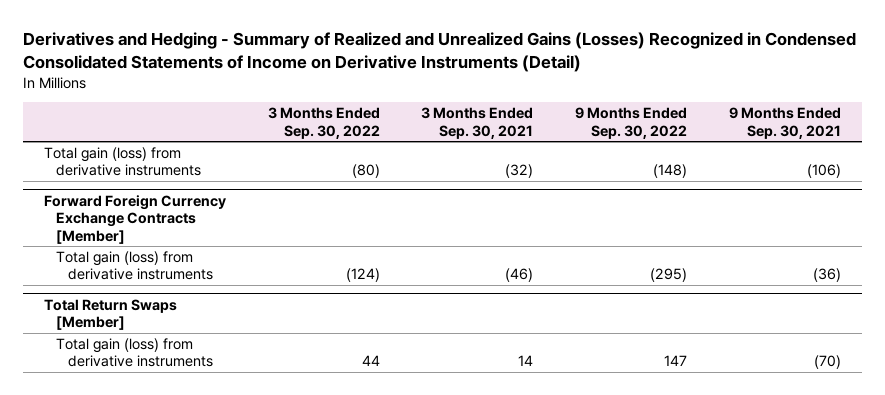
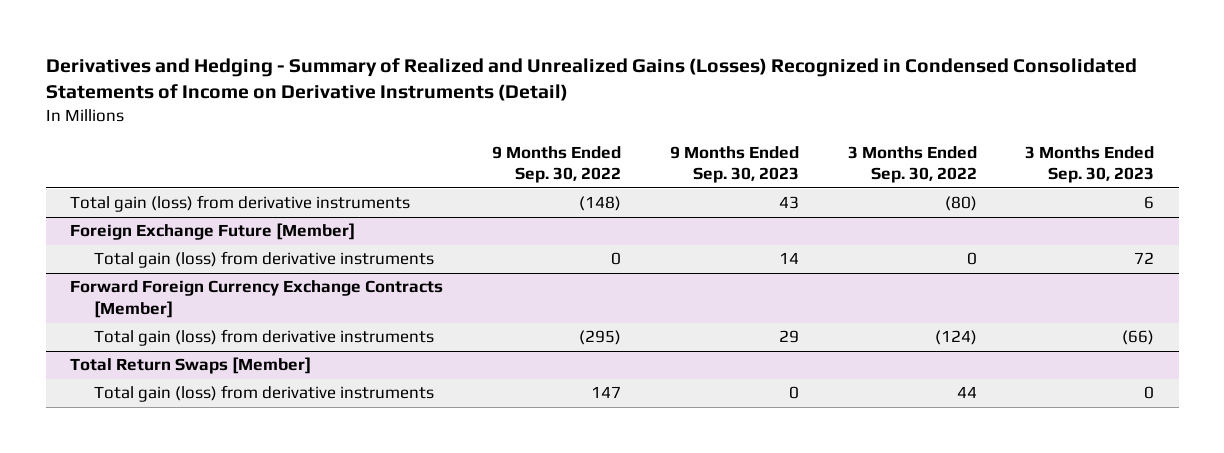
- | 3 Months Ended Sep. 30, 2022 | 3 Months Ended Sep. 30, 2021 | 9 Months Ended Sep. 30, 2022 | 9 Months Ended Sep. 30, 2021
+ | 9 Months Ended Sep. 30, 2022 | 9 Months Ended Sep. 30, 2023 | 3 Months Ended Sep. 30, 2022 | 3 Months Ended Sep. 30, 2023
+ Foreign Exchange Future [Member]
+ Total gain (loss) from derivative instruments | 0 | 14 | 0 | 72

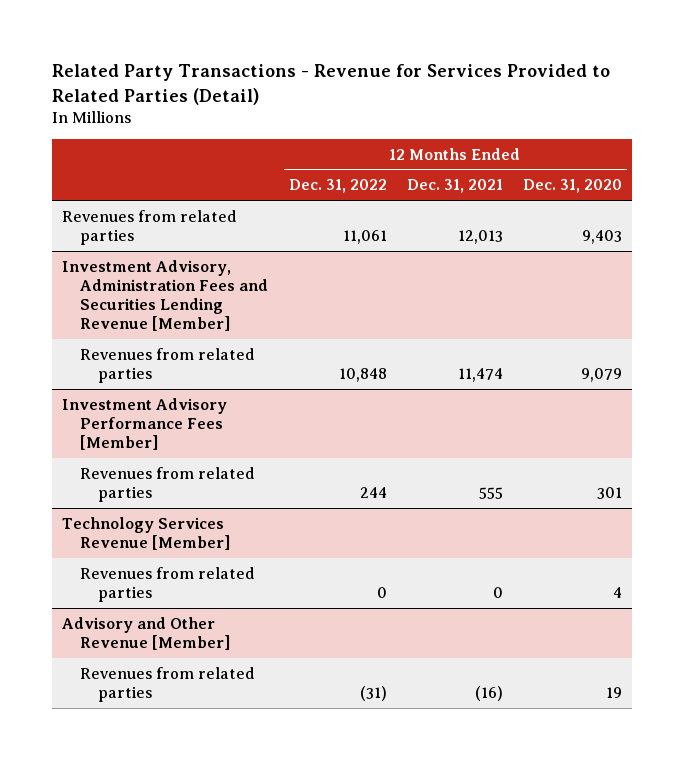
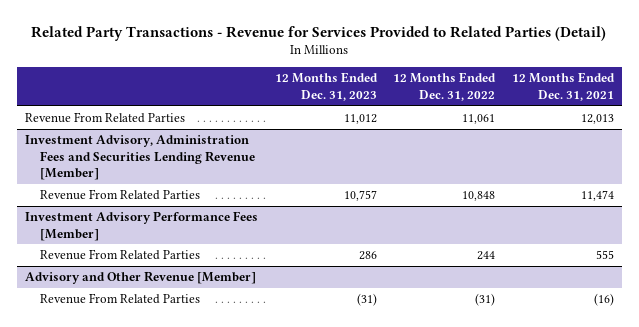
- | 12 Months Ended Dec. 31, 2022 | 12 Months Ended Dec. 31, 2021 | 12 Months Ended Dec. 31, 2020
+ | 12 Months Ended Dec. 31, 2023 | 12 Months Ended Dec. 31, 2022 | 12 Months Ended Dec. 31, 2021
- Revenues from related parties | 11,061 | 12,013 | 9,403
+ Revenue From Related Parties | 11,012 | 11,061 | 12,013
@ Investment Advisory, Administration Fees and Securities Lending Revenue [Member]
- Revenues from related parties | 10,848 | 11,474 | 9,079
+ Revenue From Related Parties | 10,757 | 10,848 | 11,474
@ Investment Advisory Performance Fees [Member]
- Revenues from related parties | 244 | 555 | 301
- Technology Services Revenue [Member]
- Revenues from related parties | 0 | 0 | 4
@ Investment Advisory Performance Fees [Member]
+ Revenue From Related Parties | 286 | 244 | 555
@ Advisory and Other Revenue [Member]
- Revenues from related parties | (31) | (16) | 19
+ Revenue From Related Parties | (31) | (31) | (16)

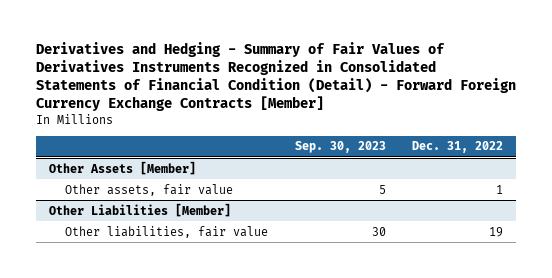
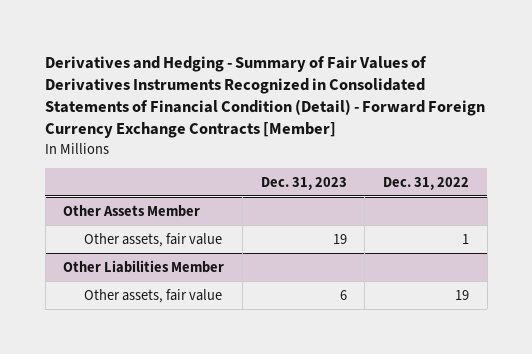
- | Sep. 30, 2023 | Dec. 31, 2022
+ | Dec. 31, 2023 | Dec. 31, 2022
- Other Assets [Member]
+ Other Assets Member
- Other Liabilities [Member]
- Other liabilities, fair value | 30 | 19
+ Other Liabilities Member
+ Other assets, fair value | 6 | 19

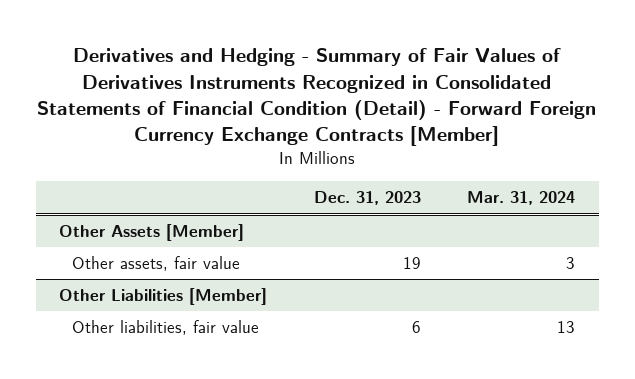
- | Dec. 31, 2023 | Dec. 31, 2022
+ | Dec. 31, 2023 | Mar. 31, 2024
- Other Assets Member
+ Other Assets [Member]
- Other Liabilities Member
- Other assets, fair value | 6 | 19
+ Other Liabilities [Member]
+ Other liabilities, fair value | 6 | 13

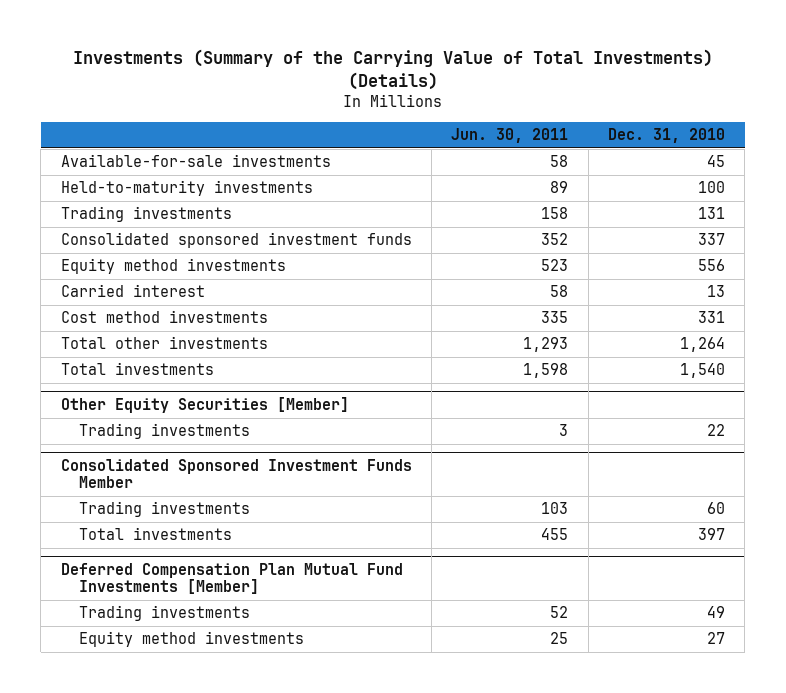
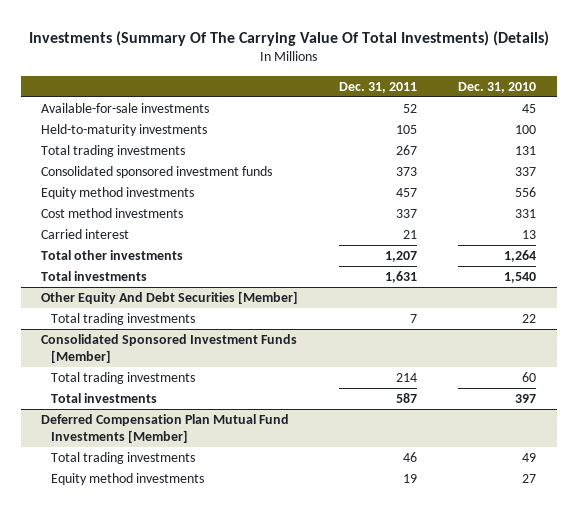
- Investments (Summary of the Carrying Value of Total Investments) (Details)
+ Investments (Summary Of The Carrying Value Of Total Investments) (Details)
- | Jun. 30, 2011 | Dec. 31, 2010
+ | Dec. 31, 2011 | Dec. 31, 2010
- Trading investments | 158 | 131
+ Total trading investments | 267 | 131
moved down: Carried interest | 21 | 13
- Other Equity Securities [Member]
- Trading investments | 3 | 22
- Consolidated Sponsored Investment Funds Member
- Trading investments | 103 | 60
+ Other Equity And Debt Securities [Member]
+ Total trading investments | 7 | 22
+ Consolidated Sponsored Investment Funds [Member]
+ Total trading investments | 214 | 60
@ Deferred Compensation Plan Mutual Fund Investments [Member]
- Trading investments | 52 | 49
+ Total trading investments | 46 | 49

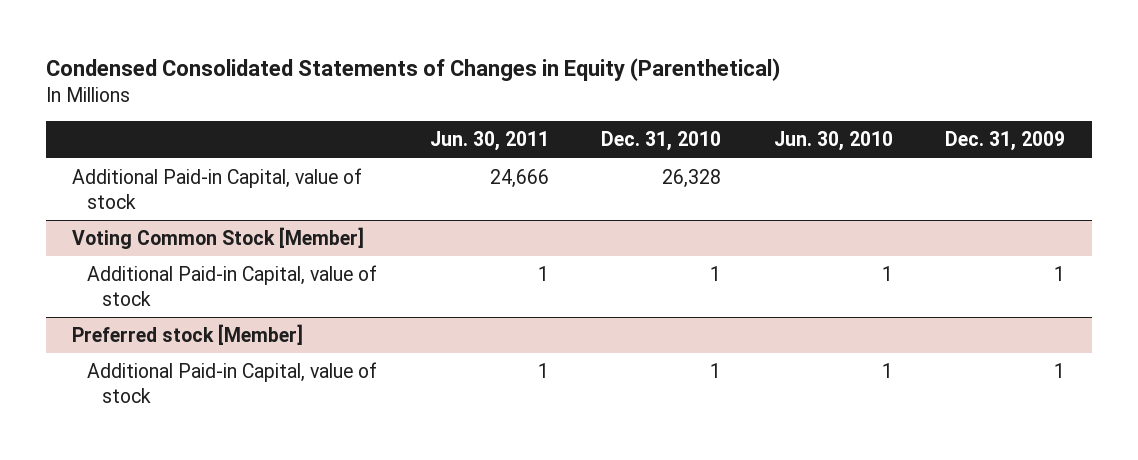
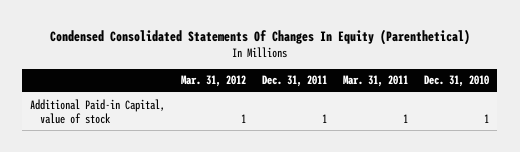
- Condensed Consolidated Statements of Changes in Equity (Parenthetical)
+ Condensed Consolidated Statements Of Changes In Equity (Parenthetical)
- | Jun. 30, 2011 | Dec. 31, 2010 | Jun. 30, 2010 | Dec. 31, 2009
+ | Mar. 31, 2012 | Dec. 31, 2011 | Mar. 31, 2011 | Dec. 31, 2010
- Additional Paid-in Capital, value of stock | 24,666 | 26,328 | |
- Voting Common Stock [Member]
- Preferred stock [Member]
- Additional Paid-in Capital, value of stock | 1 | 1 | 1 | 1

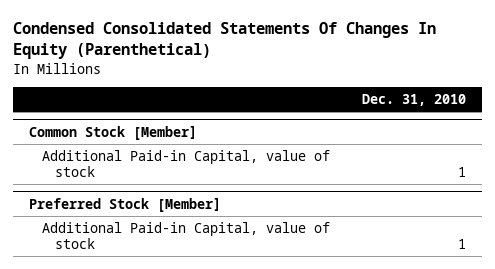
- | Mar. 31, 2012 | Dec. 31, 2011 | Mar. 31, 2011 | Dec. 31, 2010
+ | Dec. 31, 2010
+ Common Stock [Member]
+ Preferred Stock [Member]
+ Additional Paid-in Capital, value of stock | 1

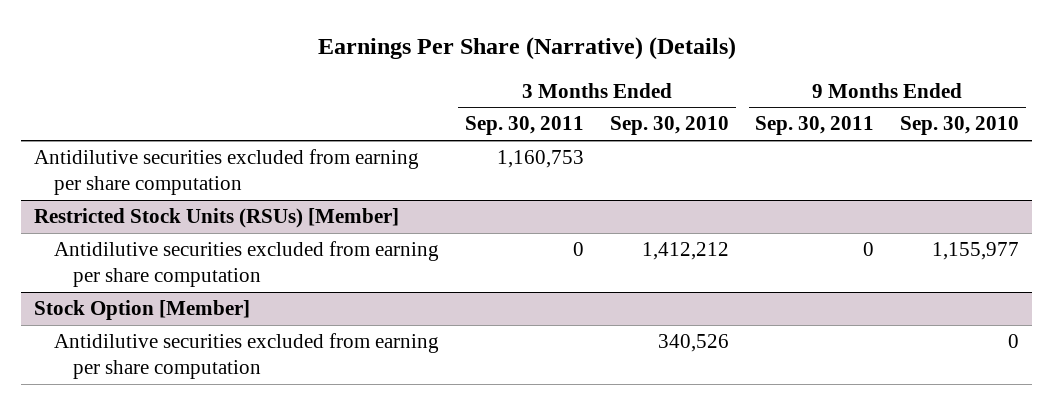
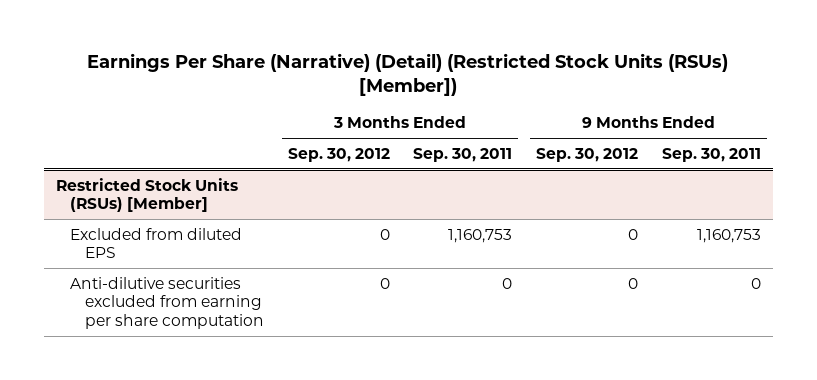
- Earnings Per Share (Narrative) (Details)
+ Earnings Per Share (Narrative) (Detail) (Restricted Stock Units (RSUs) [Member])
- | 3 Months Ended Sep. 30, 2011 | 3 Months Ended Sep. 30, 2010 | 9 Months Ended Sep. 30, 2011 | 9 Months Ended Sep. 30, 2010
+ | 3 Months Ended Sep. 30, 2012 | 3 Months Ended Sep. 30, 2011 | 9 Months Ended Sep. 30, 2012 | 9 Months Ended Sep. 30, 2011
- Antidilutive securities excluded from earning per share computation | 1,160,753 | | |
@ Restricted Stock Units (RSUs) [Member]
- Antidilutive securities excluded from earning per share computation | 0 | 1,412,212 | 0 | 1,155,977
- Stock Option [Member]
- Antidilutive securities excluded from earning per share computation | | 340,526 | | 0
@ Restricted Stock Units (RSUs) [Member]
+ Excluded from diluted EPS | 0 | 1,160,753 | 0 | 1,160,753
+ Anti-dilutive securities excluded from earning per share computation | 0 | 0 | 0 | 0

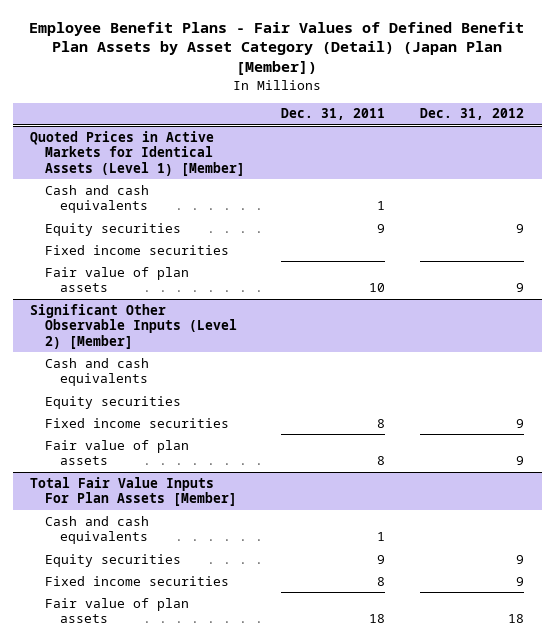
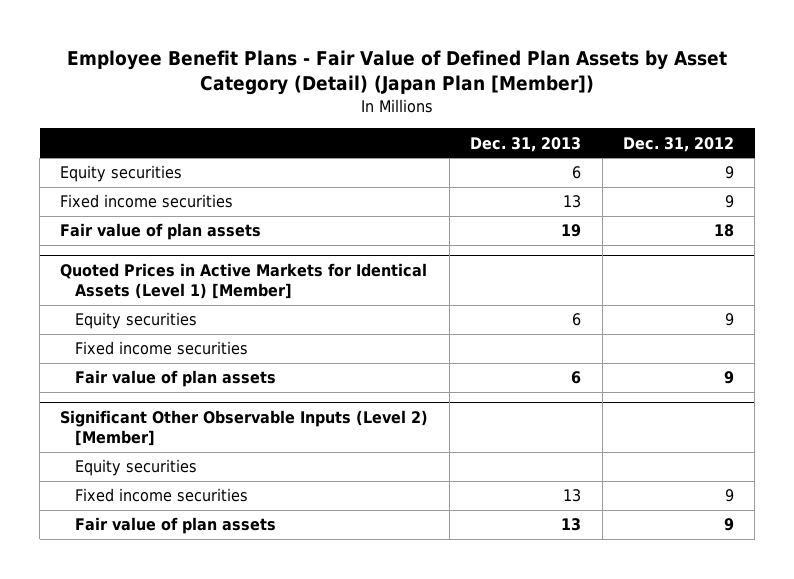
- Employee Benefit Plans - Fair Values of Defined Benefit Plan Assets by Asset Category (Detail) (Japan Plan [Member])
+ Employee Benefit Plans - Fair Value of Defined Plan Assets by Asset Category (Detail) (Japan Plan [Member])
- | Dec. 31, 2011 | Dec. 31, 2012
+ | Dec. 31, 2013 | Dec. 31, 2012
+ Equity securities | 6 | 9
+ Fixed income securities | 13 | 9
+ Fair value of plan assets | 19 | 18
@ Quoted Prices in Active Markets for Identical Assets (Level 1) [Member]
- Cash and cash equivalents | 1 |
@ Significant Other Observable Inputs (Level 2) [Member]
- Cash and cash equivalents
- Total Fair Value Inputs For Plan Assets [Member]
- Cash and cash equivalents | 1 |
- Equity securities | 9 | 9
- Fixed income securities | 8 | 9
- Fair value of plan assets | 18 | 18

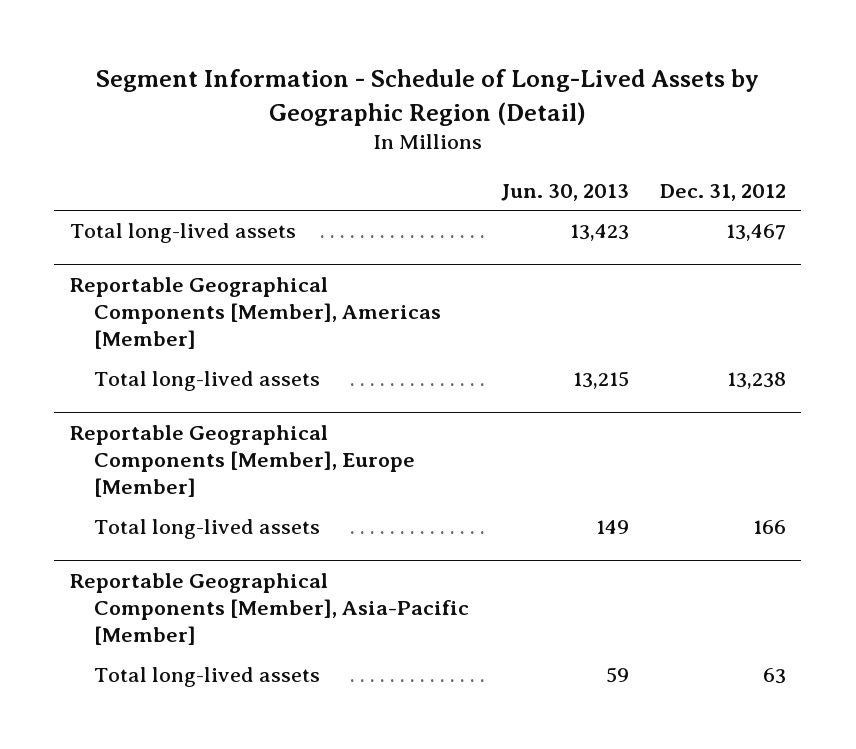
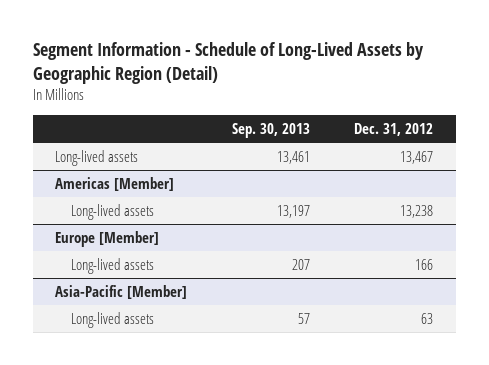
- | Jun. 30, 2013 | Dec. 31, 2012
+ | Sep. 30, 2013 | Dec. 31, 2012
- Total long-lived assets | 13,423 | 13,467
- Reportable Geographical Components [Member], Americas [Member]
- Total long-lived assets | 13,215 | 13,238
- Reportable Geographical Components [Member], Europe [Member]
- Total long-lived assets | 149 | 166
- Reportable Geographical Components [Member], Asia-Pacific [Member]
- Total long-lived assets | 59 | 63
+ Long-lived assets | 13,461 | 13,467
+ Americas [Member]
+ Long-lived assets | 13,197 | 13,238
+ Europe [Member]
+ Long-lived assets | 207 | 166
+ Asia-Pacific [Member]
+ Long-lived assets | 57 | 63

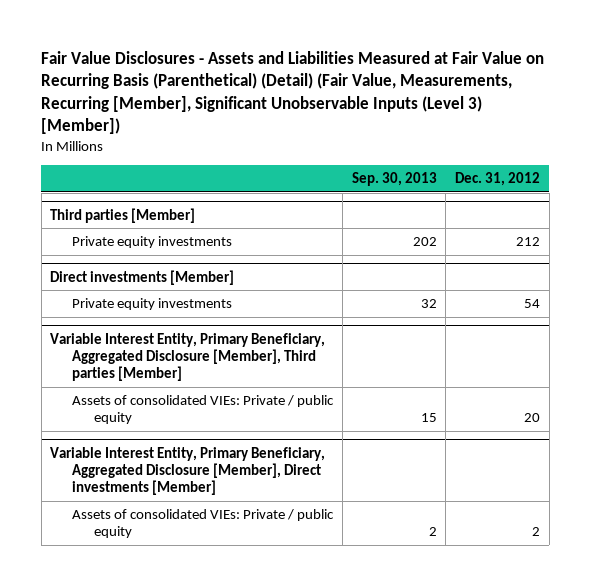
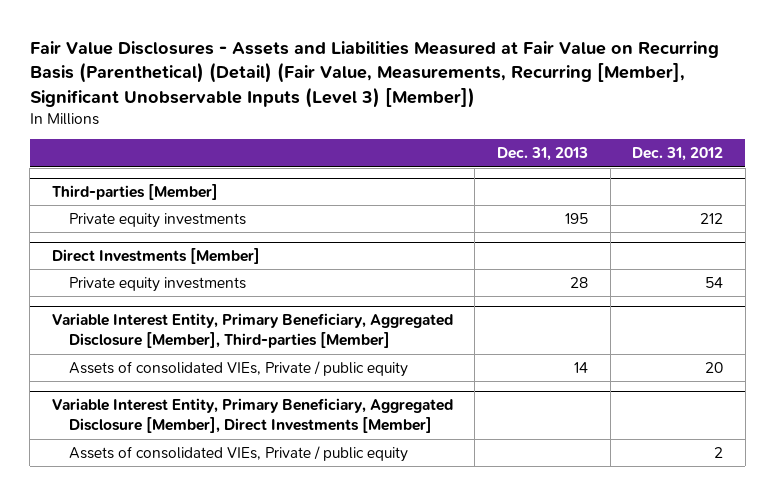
- | Sep. 30, 2013 | Dec. 31, 2012
+ | Dec. 31, 2013 | Dec. 31, 2012
- Third parties [Member]
+ Third-parties [Member]
- Direct investments [Member]
+ Direct Investments [Member]
- Variable Interest Entity, Primary Beneficiary, Aggregated Disclosure [Member], Third parties [Member]
- Assets of consolidated VIEs: Private / public equity | 15 | 20
- Variable Interest Entity, Primary Beneficiary, Aggregated Disclosure [Member], Direct investments [Member]
- Assets of consolidated VIEs: Private / public equity | 2 | 2
+ Variable Interest Entity, Primary Beneficiary, Aggregated Disclosure [Member], Third-parties [Member]
+ Assets of consolidated VIEs, Private / public equity | 14 | 20
+ Variable Interest Entity, Primary Beneficiary, Aggregated Disclosure [Member], Direct Investments [Member]
+ Assets of consolidated VIEs, Private / public equity | | 2

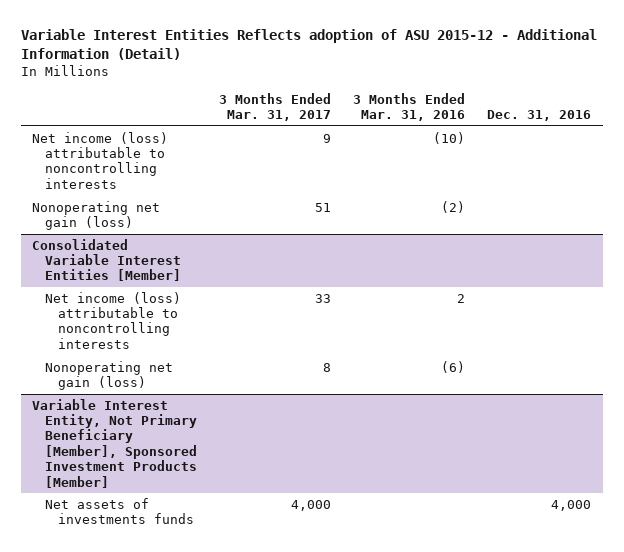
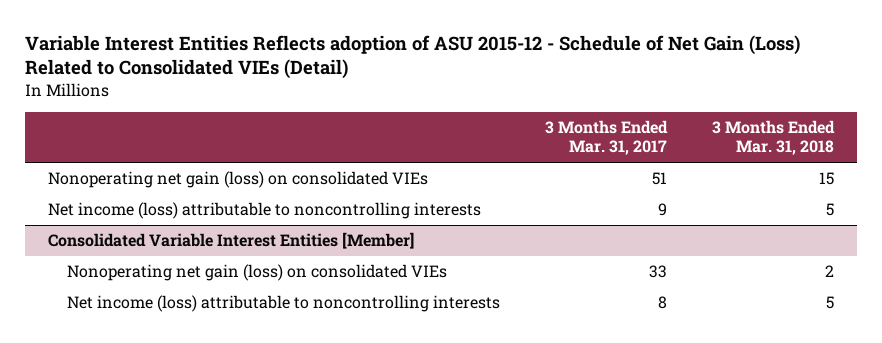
- Variable Interest Entities Reflects adoption of ASU 2015-12 - Additional Information (Detail)
+ Variable Interest Entities Reflects adoption of ASU 2015-12 - Schedule of Net Gain (Loss) Related to Consolidated VIEs (Detail)
- | 3 Months Ended Mar. 31, 2017 | 3 Months Ended Mar. 31, 2016 | Dec. 31, 2016
+ | 3 Months Ended Mar. 31, 2017 | 3 Months Ended Mar. 31, 2018
+ Nonoperating net gain (loss) on consolidated VIEs | 51 | 15
- Nonoperating net gain (loss) | 51 | (2) |
@ Consolidated Variable Interest Entities [Member]
- Net income (loss) attributable to noncontrolling interests | 33 | 2 |
- Nonoperating net gain (loss) | 8 | (6) |
- Variable Interest Entity, Not Primary Beneficiary [Member], Sponsored Investment Products [Member]
- Net assets of investments funds | 4,000 | | 4,000
@ Consolidated Variable Interest Entities [Member]
+ Nonoperating net gain (loss) on consolidated VIEs | 33 | 2
+ Net income (loss) attributable to noncontrolling interests | 8 | 5

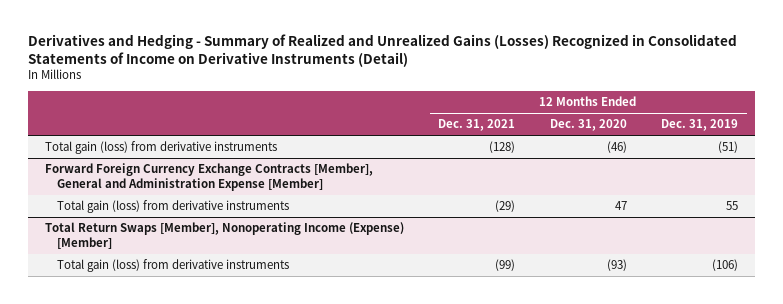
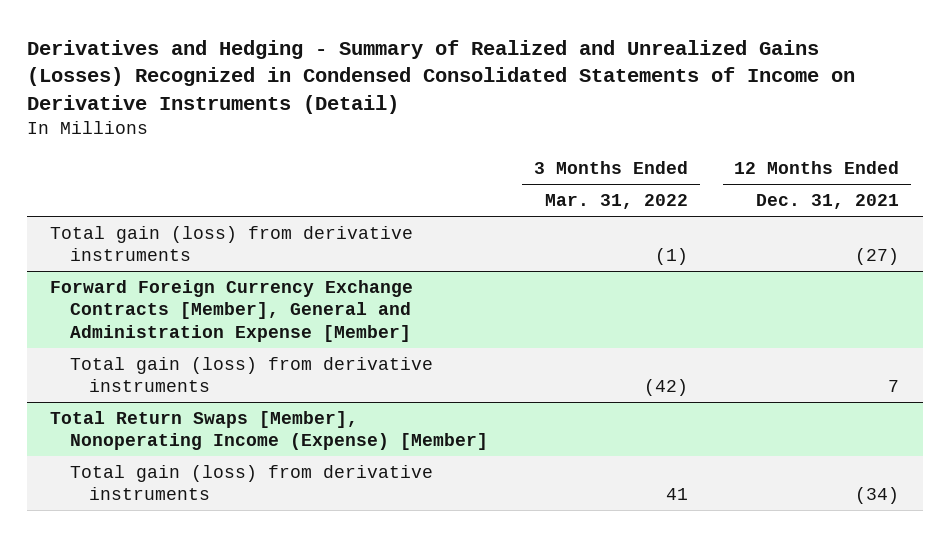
- Derivatives and Hedging - Summary of Realized and Unrealized Gains (Losses) Recognized in Consolidated Statements of Income on Derivative Instruments (Detail)
+ Derivatives and Hedging - Summary of Realized and Unrealized Gains (Losses) Recognized in Condensed Consolidated Statements of Income on Derivative Instruments (Detail)
- | 12 Months Ended Dec. 31, 2021 | 12 Months Ended Dec. 31, 2020 | 12 Months Ended Dec. 31, 2019
+ | 3 Months Ended Mar. 31, 2022 | 12 Months Ended Dec. 31, 2021
- Total gain (loss) from derivative instruments | (128) | (46) | (51)
+ Total gain (loss) from derivative instruments | (1) | (27)
@ Forward Foreign Currency Exchange Contracts [Member], General and Administration Expense [Member]
- Total gain (loss) from derivative instruments | (29) | 47 | 55
+ Total gain (loss) from derivative instruments | (42) | 7
@ Total Return Swaps [Member], Nonoperating Income (Expense) [Member]
- Total gain (loss) from derivative instruments | (99) | (93) | (106)
+ Total gain (loss) from derivative instruments | 41 | (34)

